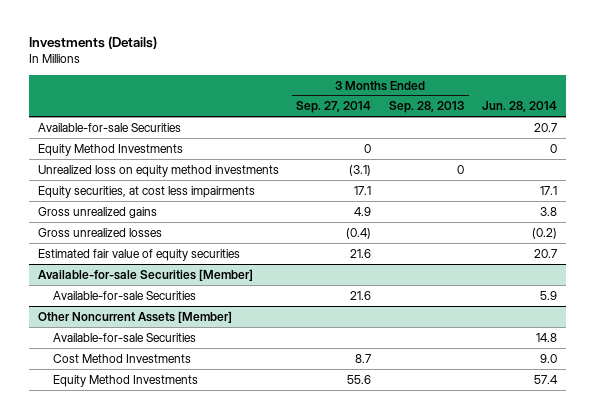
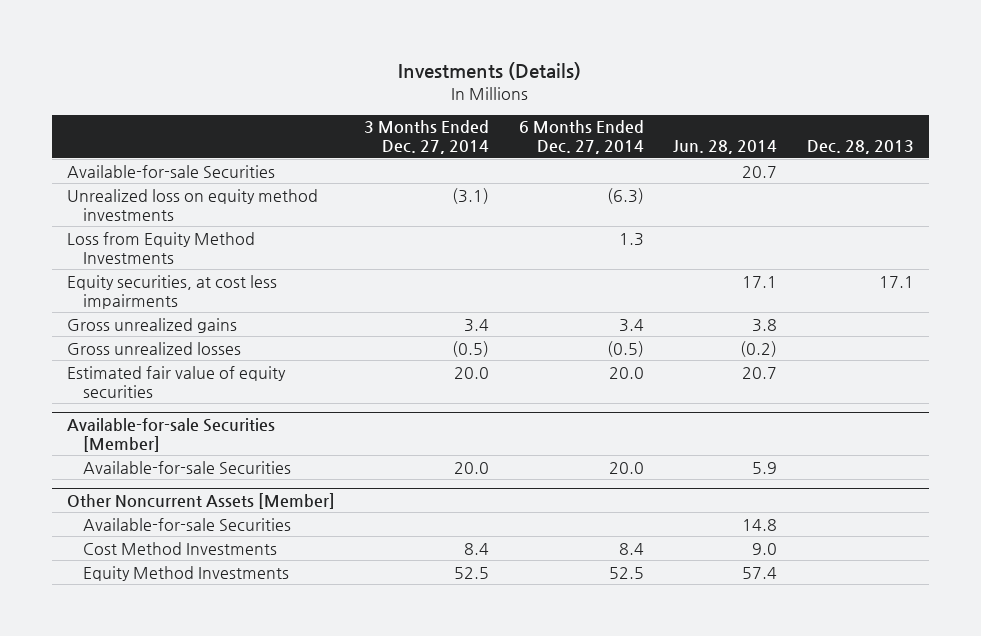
- | 3 Months Ended Sep. 27, 2014 | 3 Months Ended Sep. 28, 2013 | Jun. 28, 2014
+ | 3 Months Ended Dec. 27, 2014 | 6 Months Ended Dec. 27, 2014 | Jun. 28, 2014 | Dec. 28, 2013
- Equity Method Investments | 0 | | 0
+ Loss from Equity Method Investments | | 1.3 | |

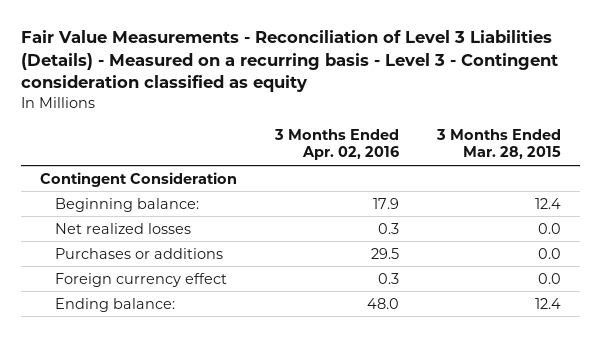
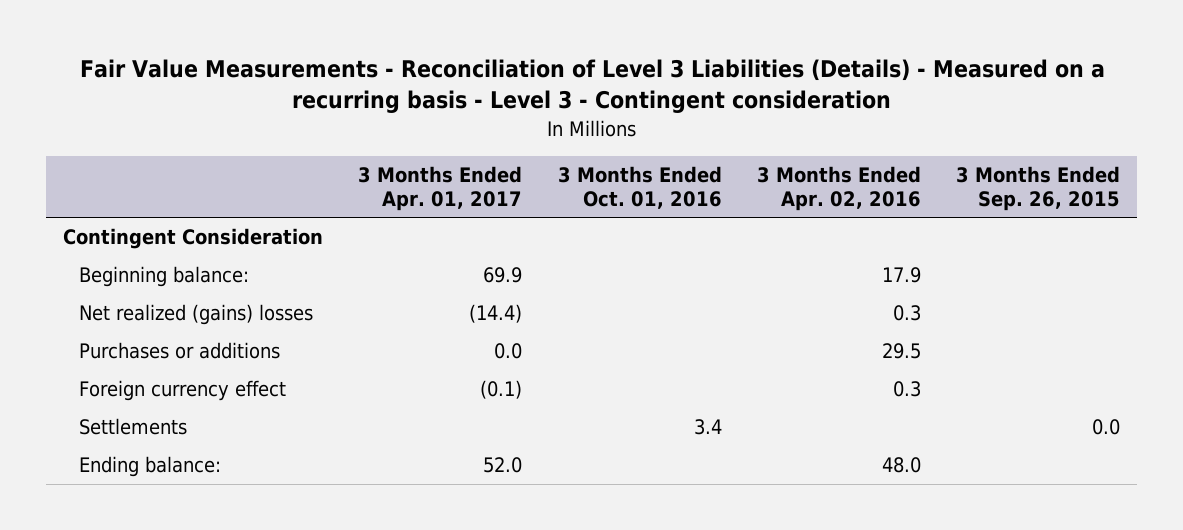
- Fair Value Measurements - Reconciliation of Level 3 Liabilities (Details) - Measured on a recurring basis - Level 3 - Contingent consideration classified as equity
+ Fair Value Measurements - Reconciliation of Level 3 Liabilities (Details) - Measured on a recurring basis - Level 3 - Contingent consideration
- | 3 Months Ended Apr. 02, 2016 | 3 Months Ended Mar. 28, 2015
+ | 3 Months Ended Apr. 01, 2017 | 3 Months Ended Oct. 01, 2016 | 3 Months Ended Apr. 02, 2016 | 3 Months Ended Sep. 26, 2015
- Net realized losses | 0.3 | 0.0
+ Net realized (gains) losses | (14.4) | | 0.3 |
+ Settlements | | 3.4 | | 0.0

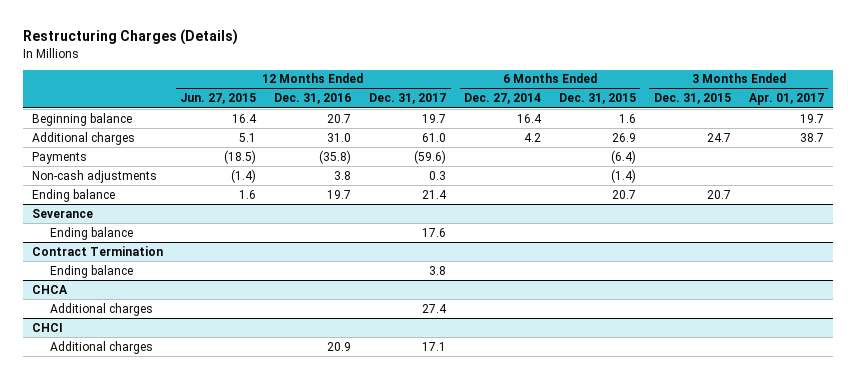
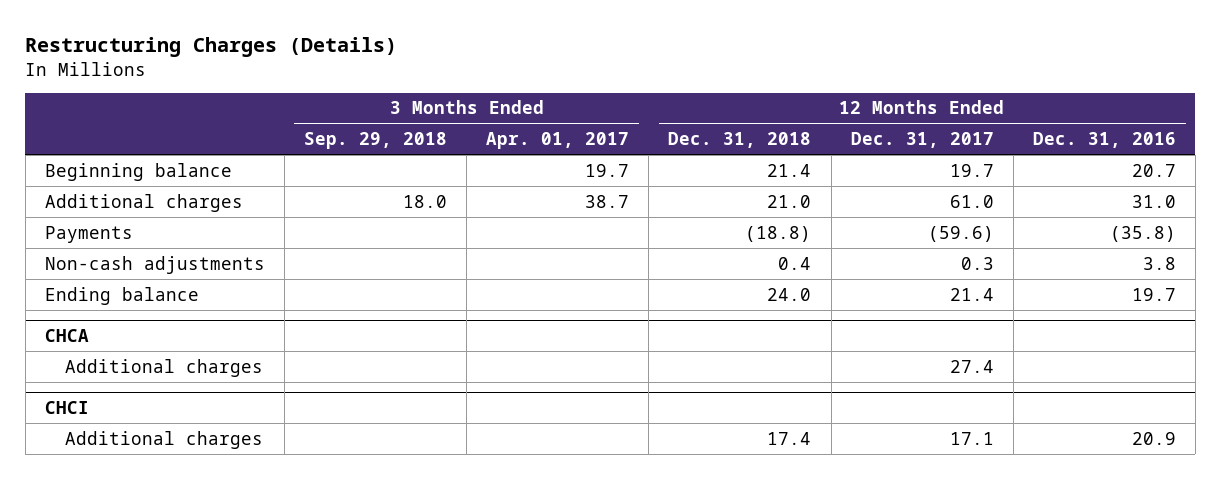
- | 12 Months Ended Jun. 27, 2015 | 12 Months Ended Dec. 31, 2016 | 12 Months Ended Dec. 31, 2017 | 6 Months Ended Dec. 27, 2014 | 6 Months Ended Dec. 31, 2015 | 3 Months Ended Dec. 31, 2015 | 3 Months Ended Apr. 01, 2017
+ | 3 Months Ended Sep. 29, 2018 | 3 Months Ended Apr. 01, 2017 | 12 Months Ended Dec. 31, 2018 | 12 Months Ended Dec. 31, 2017 | 12 Months Ended Dec. 31, 2016
- Severance
- Ending balance | | | 17.6 | | | |
- Contract Termination
- Ending balance | | | 3.8 | | | |

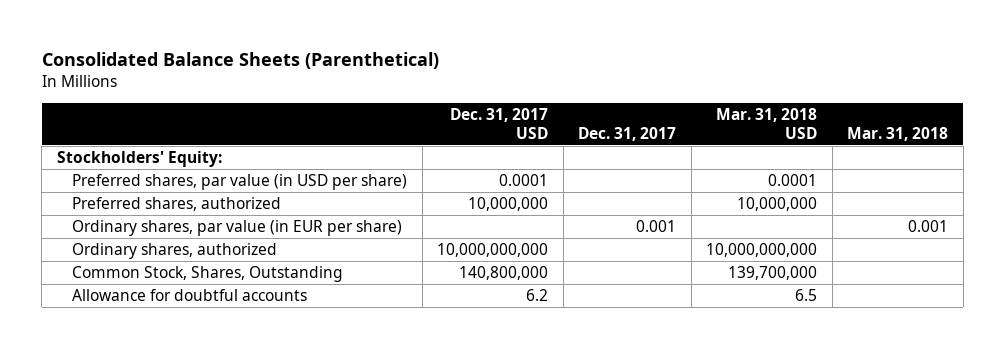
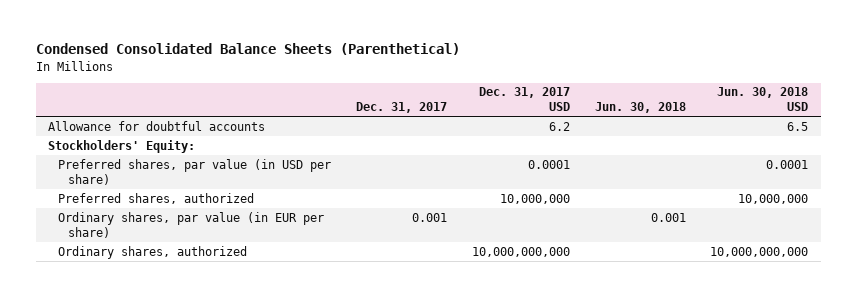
- Consolidated Balance Sheets (Parenthetical)
+ Condensed Consolidated Balance Sheets (Parenthetical)
- | Dec. 31, 2017 USD | Dec. 31, 2017 | Mar. 31, 2018 USD | Mar. 31, 2018
+ | Dec. 31, 2017 | Dec. 31, 2017 USD | Jun. 30, 2018 | Jun. 30, 2018 USD
moved up: Allowance for doubtful accounts | | 6.2 | | 6.5
- Common Stock, Shares, Outstanding | 140,800,000 | | 139,700,000 |

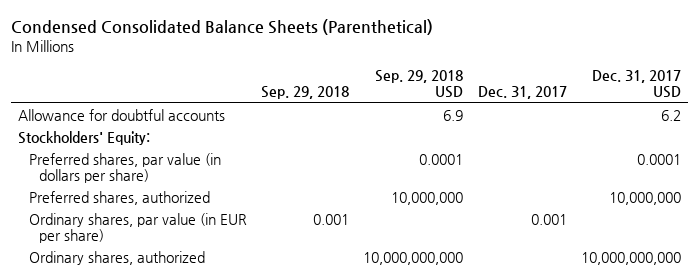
- | Dec. 31, 2017 | Dec. 31, 2017 USD | Jun. 30, 2018 | Jun. 30, 2018 USD
+ | Sep. 29, 2018 | Sep. 29, 2018 USD | Dec. 31, 2017 | Dec. 31, 2017 USD
- Preferred shares, par value (in USD per share) | | 0.0001 | | 0.0001
+ Preferred shares, par value (in dollars per share) | | 0.0001 | | 0.0001

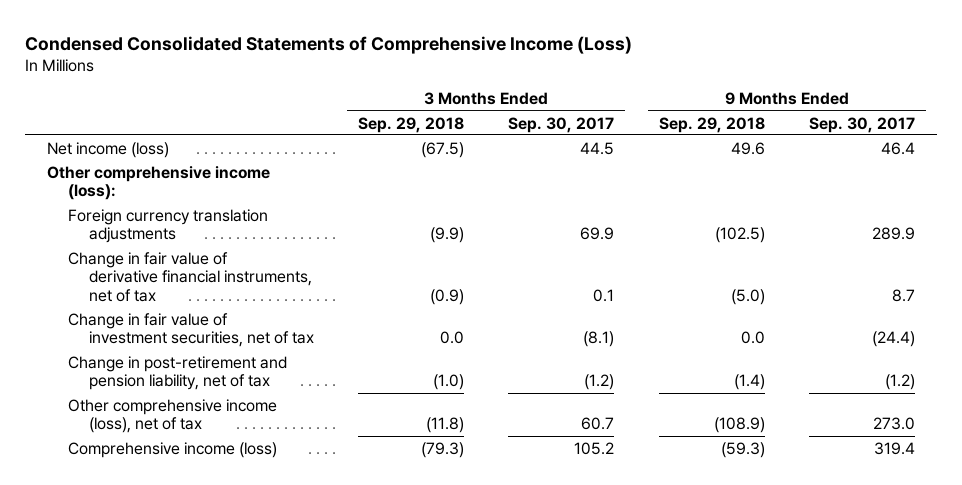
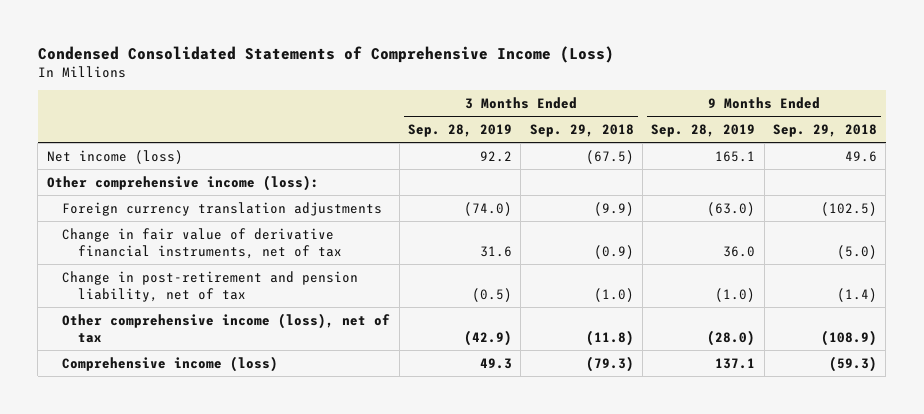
- | 3 Months Ended Sep. 29, 2018 | 3 Months Ended Sep. 30, 2017 | 9 Months Ended Sep. 29, 2018 | 9 Months Ended Sep. 30, 2017
+ | 3 Months Ended Sep. 28, 2019 | 3 Months Ended Sep. 29, 2018 | 9 Months Ended Sep. 28, 2019 | 9 Months Ended Sep. 29, 2018
- Change in fair value of investment securities, net of tax | 0.0 | (8.1) | 0.0 | (24.4)

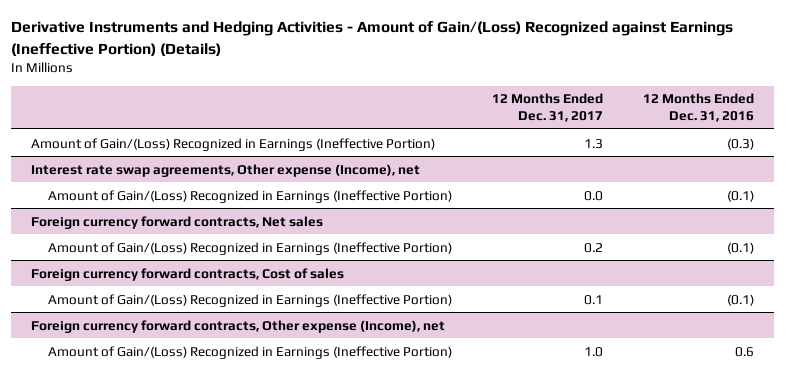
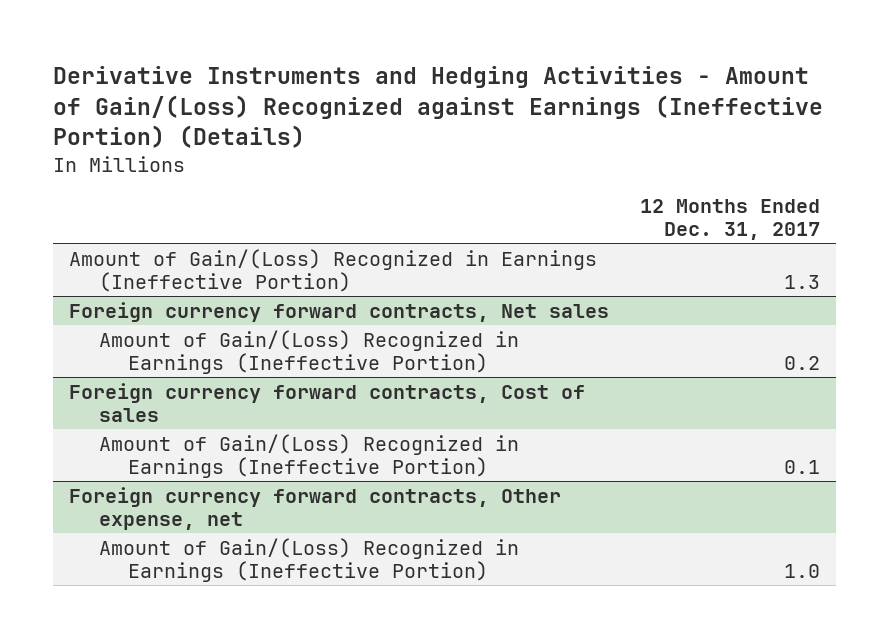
- | 12 Months Ended Dec. 31, 2017 | 12 Months Ended Dec. 31, 2016
+ | 12 Months Ended Dec. 31, 2017
- Interest rate swap agreements, Other expense (Income), net
- Amount of Gain/(Loss) Recognized in Earnings (Ineffective Portion) | 0.0 | (0.1)
- Foreign currency forward contracts, Other expense (Income), net
+ Foreign currency forward contracts, Other expense, net

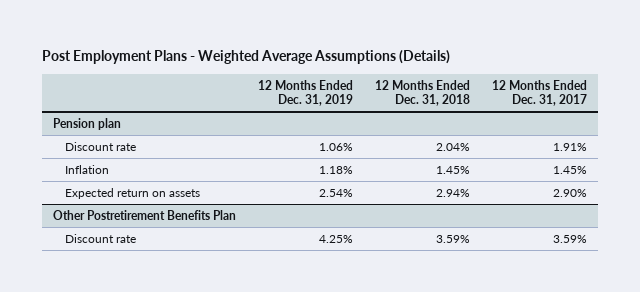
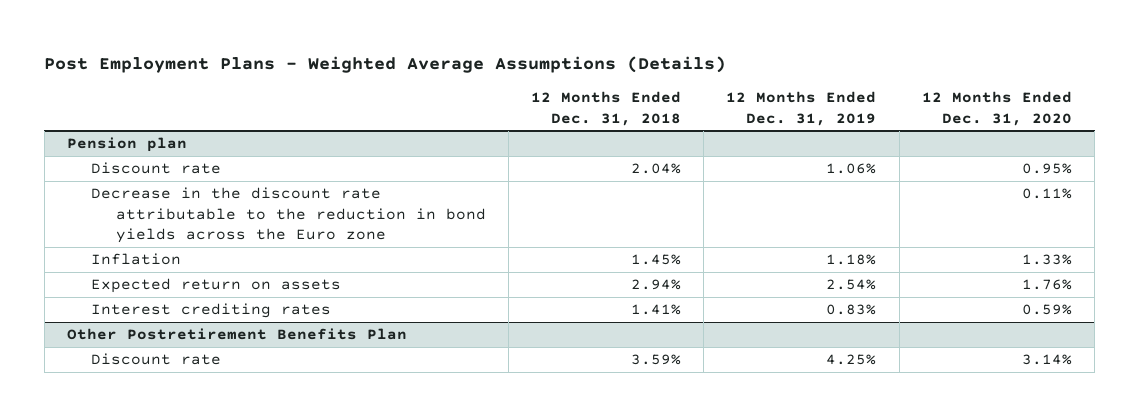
- | 12 Months Ended Dec. 31, 2019 | 12 Months Ended Dec. 31, 2018 | 12 Months Ended Dec. 31, 2017
+ | 12 Months Ended Dec. 31, 2018 | 12 Months Ended Dec. 31, 2019 | 12 Months Ended Dec. 31, 2020
@ Pension plan
+ Decrease in the discount rate attributable to the reduction in bond yields across the Euro zone | | | 0.11%
+ Interest crediting rates | 1.41% | 0.83% | 0.59%

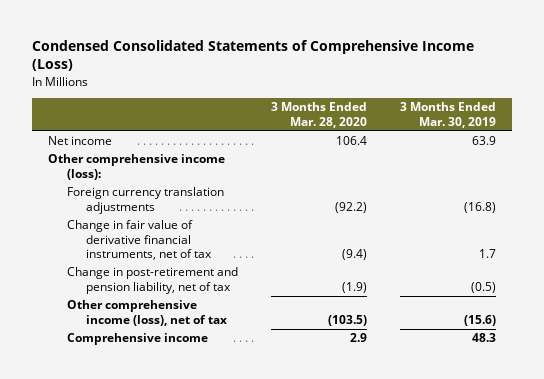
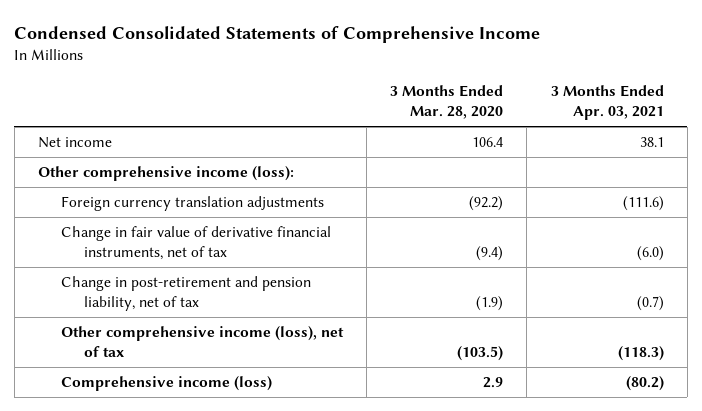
- Condensed Consolidated Statements of Comprehensive Income (Loss)
+ Condensed Consolidated Statements of Comprehensive Income
- | 3 Months Ended Mar. 28, 2020 | 3 Months Ended Mar. 30, 2019
+ | 3 Months Ended Mar. 28, 2020 | 3 Months Ended Apr. 03, 2021
- Comprehensive income | 2.9 | 48.3
+ Comprehensive income (loss) | 2.9 | (80.2)

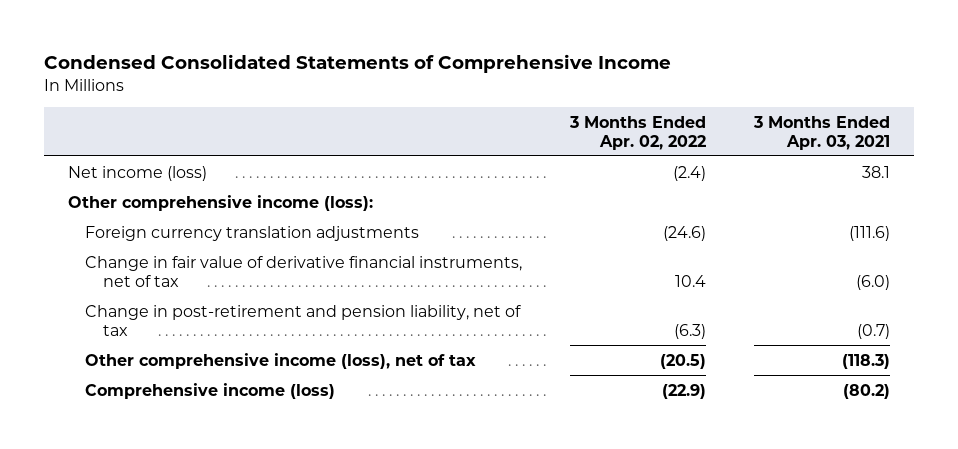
- | 3 Months Ended Mar. 28, 2020 | 3 Months Ended Apr. 03, 2021
+ | 3 Months Ended Apr. 02, 2022 | 3 Months Ended Apr. 03, 2021
- Net income | 106.4 | 38.1
+ Net income (loss) | (2.4) | 38.1

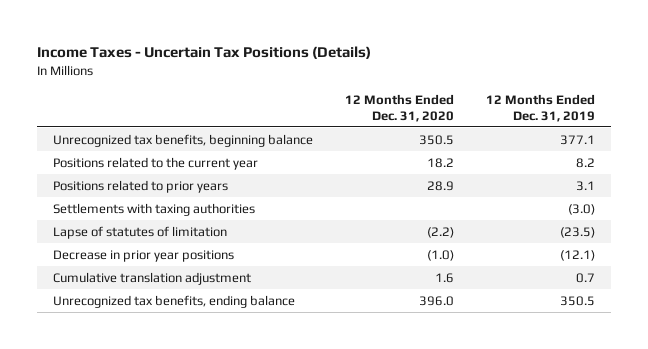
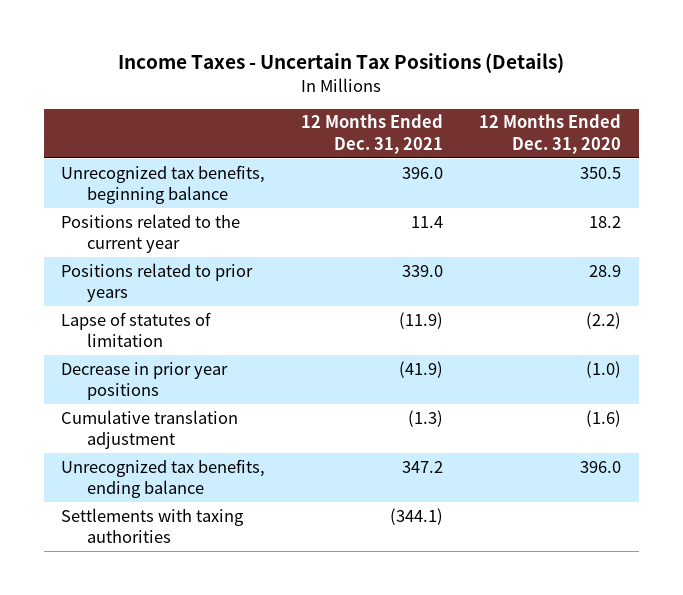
- | 12 Months Ended Dec. 31, 2020 | 12 Months Ended Dec. 31, 2019
+ | 12 Months Ended Dec. 31, 2021 | 12 Months Ended Dec. 31, 2020
- Cumulative translation adjustment | 1.6 | 0.7
+ Cumulative translation adjustment | (1.3) | (1.6)
moved down: Settlements with taxing authorities | (344.1) |

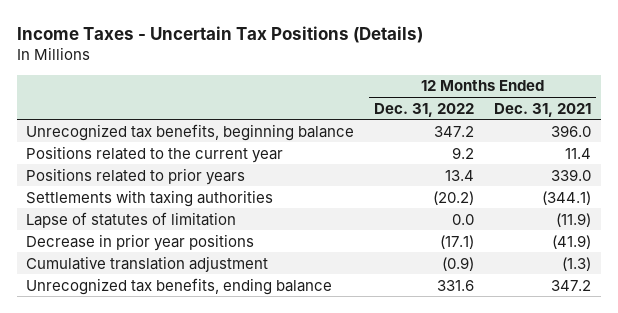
- | 12 Months Ended Dec. 31, 2021 | 12 Months Ended Dec. 31, 2020
+ | 12 Months Ended Dec. 31, 2022 | 12 Months Ended Dec. 31, 2021
moved up: Settlements with taxing authorities | (20.2) | (344.1)

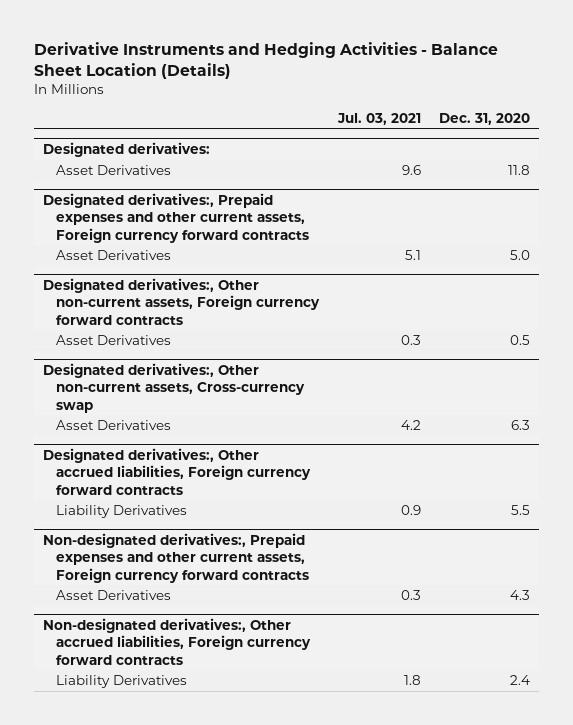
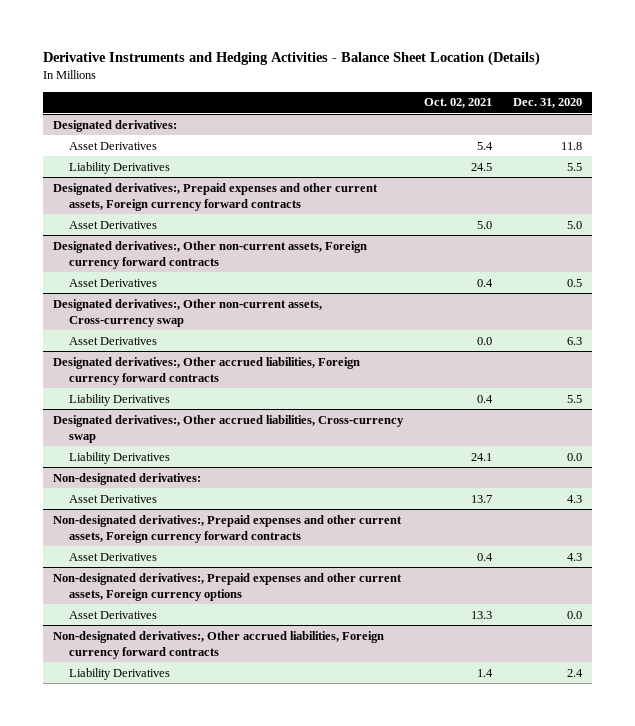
- | Jul. 03, 2021 | Dec. 31, 2020
+ | Oct. 02, 2021 | Dec. 31, 2020
@ Designated derivatives:
+ Liability Derivatives | 24.5 | 5.5
+ Designated derivatives:, Other accrued liabilities, Cross-currency swap
+ Liability Derivatives | 24.1 | 0.0
+ Non-designated derivatives:
+ Asset Derivatives | 13.7 | 4.3
+ Non-designated derivatives:, Prepaid expenses and other current assets, Foreign currency options
+ Asset Derivatives | 13.3 | 0.0

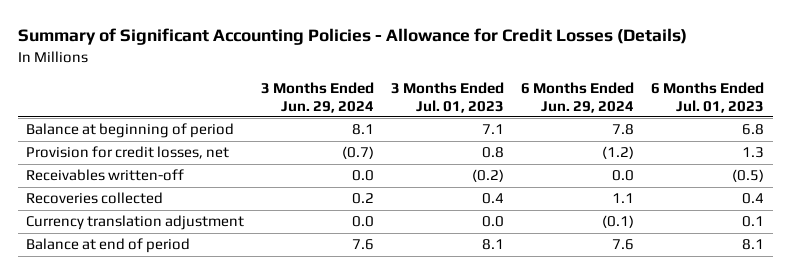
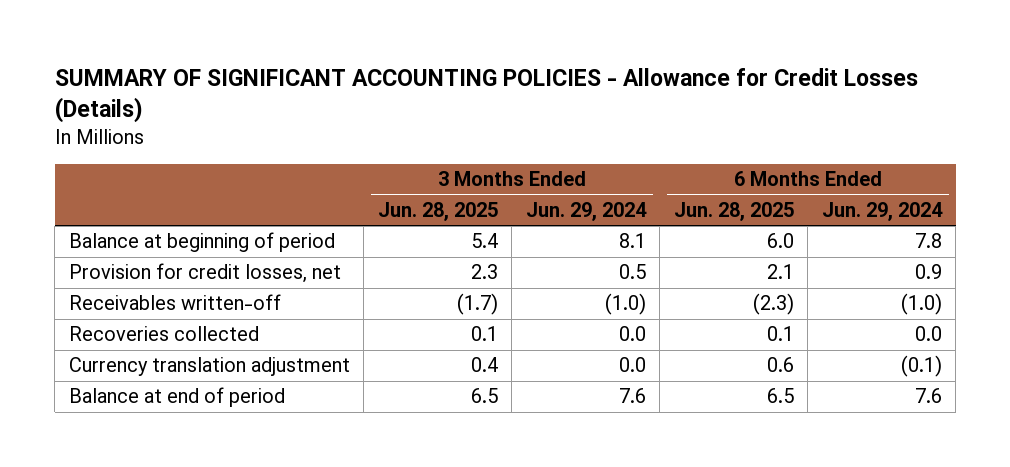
- Summary of Significant Accounting Policies - Allowance for Credit Losses (Details)
+ SUMMARY OF SIGNIFICANT ACCOUNTING POLICIES - Allowance for Credit Losses (Details)
- | 3 Months Ended Jun. 29, 2024 | 3 Months Ended Jul. 01, 2023 | 6 Months Ended Jun. 29, 2024 | 6 Months Ended Jul. 01, 2023
+ | 3 Months Ended Jun. 28, 2025 | 3 Months Ended Jun. 29, 2024 | 6 Months Ended Jun. 28, 2025 | 6 Months Ended Jun. 29, 2024
- Provision for credit losses, net | (0.7) | 0.8 | (1.2) | 1.3
- Receivables written-off | 0.0 | (0.2) | 0.0 | (0.5)
- Recoveries collected | 0.2 | 0.4 | 1.1 | 0.4
+ Provision for credit losses, net | 2.3 | 0.5 | 2.1 | 0.9
+ Receivables written-off | (1.7) | (1.0) | (2.3) | (1.0)
+ Recoveries collected | 0.1 | 0.0 | 0.1 | 0.0

